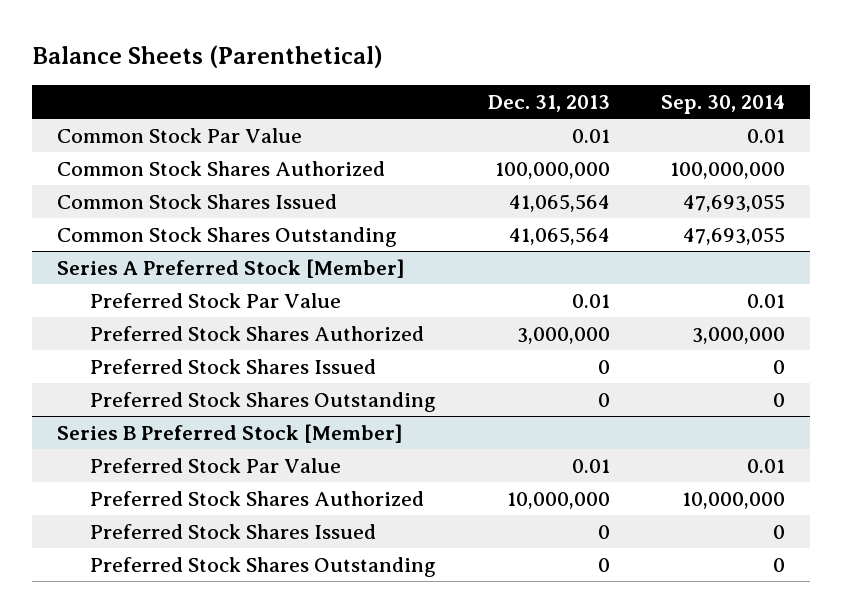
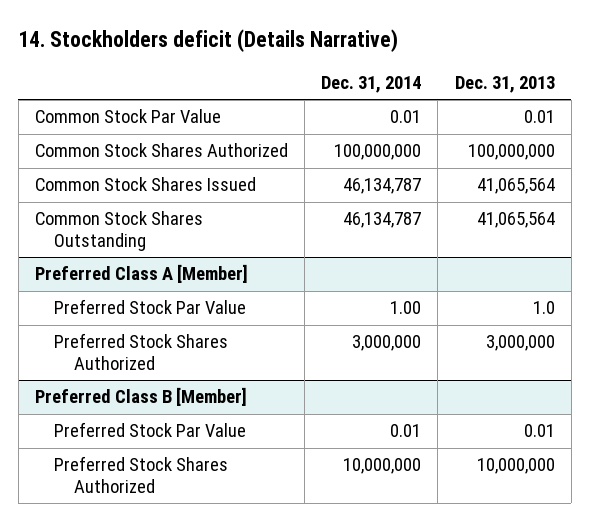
- Balance Sheets (Parenthetical)
+ 14. Stockholders deficit (Details Narrative)
- | Dec. 31, 2013 | Sep. 30, 2014
+ | Dec. 31, 2014 | Dec. 31, 2013
- Series A Preferred Stock [Member]
- Preferred Stock Par Value | 0.01 | 0.01
+ Preferred Class A [Member]
+ Preferred Stock Par Value | 1.00 | 1.0
- Preferred Stock Shares Issued | 0 | 0
- Preferred Stock Shares Outstanding | 0 | 0
- Series B Preferred Stock [Member]
+ Preferred Class B [Member]
- Preferred Stock Shares Issued | 0 | 0
- Preferred Stock Shares Outstanding | 0 | 0

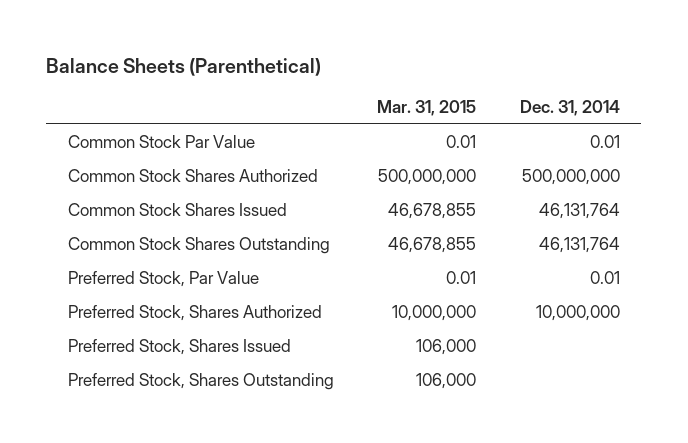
- 14. Stockholders deficit (Details Narrative)
+ Balance Sheets (Parenthetical)
- | Dec. 31, 2014 | Dec. 31, 2013
+ | Mar. 31, 2015 | Dec. 31, 2014
- Common Stock Shares Authorized | 100,000,000 | 100,000,000
- Common Stock Shares Issued | 46,134,787 | 41,065,564
- Common Stock Shares Outstanding | 46,134,787 | 41,065,564
- Preferred Class A [Member]
- Preferred Stock Par Value | 1.00 | 1.0
- Preferred Stock Shares Authorized | 3,000,000 | 3,000,000
- Preferred Class B [Member]
- Preferred Stock Par Value | 0.01 | 0.01
- Preferred Stock Shares Authorized | 10,000,000 | 10,000,000
+ Common Stock Shares Authorized | 500,000,000 | 500,000,000
+ Common Stock Shares Issued | 46,678,855 | 46,131,764
+ Common Stock Shares Outstanding | 46,678,855 | 46,131,764
+ Preferred Stock, Par Value | 0.01 | 0.01
+ Preferred Stock, Shares Authorized | 10,000,000 | 10,000,000
+ Preferred Stock, Shares Issued | 106,000 |
+ Preferred Stock, Shares Outstanding | 106,000 |

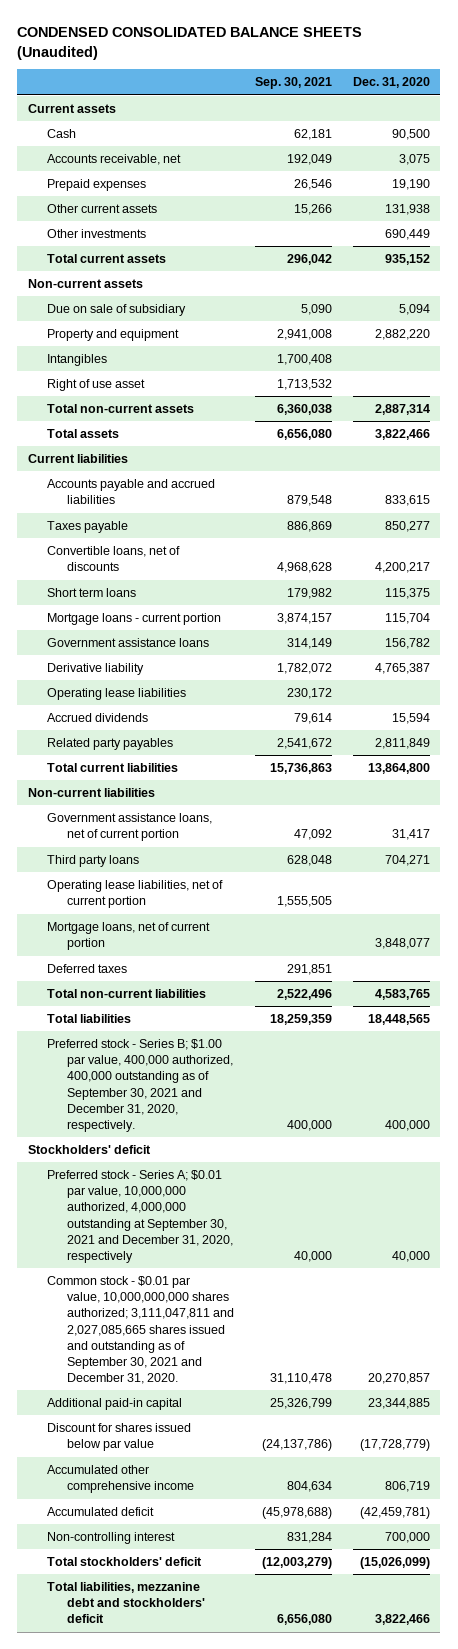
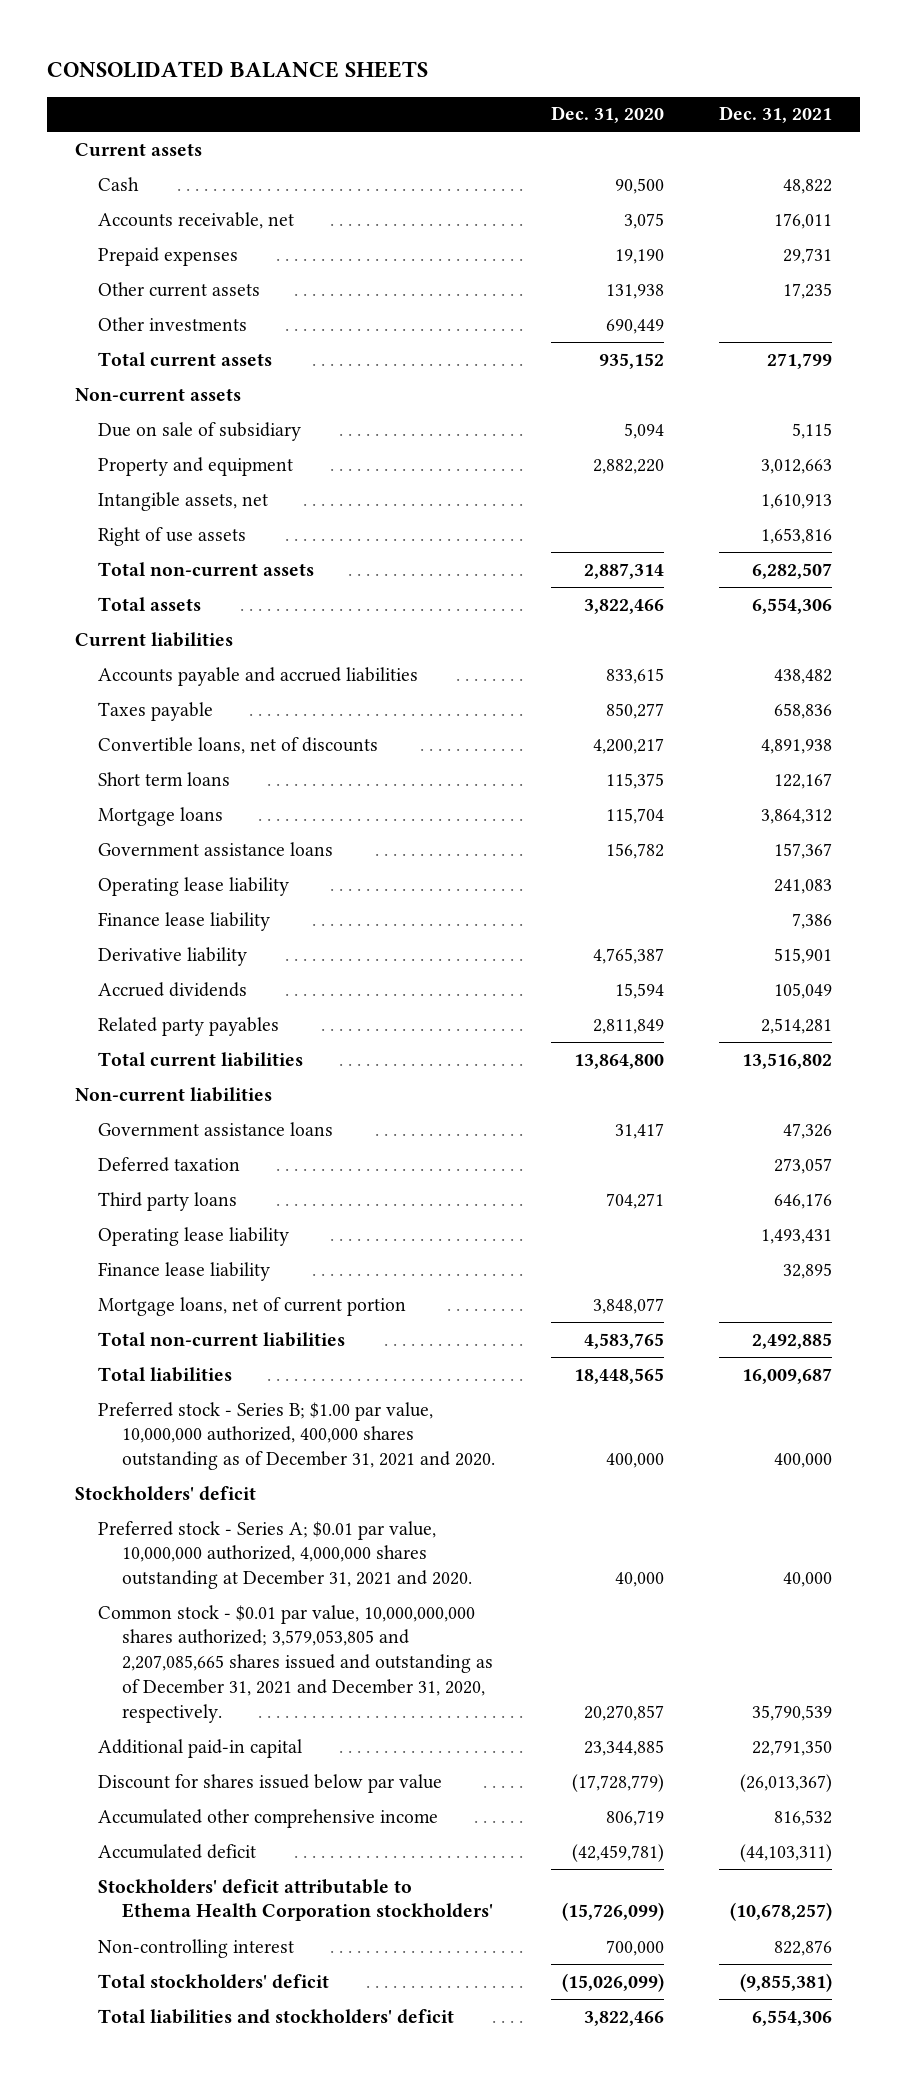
- CONDENSED CONSOLIDATED BALANCE SHEETS (Unaudited)
+ CONSOLIDATED BALANCE SHEETS
- | Sep. 30, 2021 | Dec. 31, 2020
+ | Dec. 31, 2020 | Dec. 31, 2021
- Intangibles | 1,700,408 |
- Right of use asset | 1,713,532 |
+ Intangible assets, net | | 1,610,913
+ Right of use assets | | 1,653,816
- Mortgage loans - current portion | 3,874,157 | 115,704
+ Mortgage loans | 115,704 | 3,864,312
+ Operating lease liability | | 241,083
+ Finance lease liability | | 7,386
- Operating lease liabilities | 230,172 |
- Government assistance loans, net of current portion | 47,092 | 31,417
+ Government assistance loans | 31,417 | 47,326
+ Deferred taxation | | 273,057
- Operating lease liabilities, net of current portion | 1,555,505 |
+ Operating lease liability | | 1,493,431
+ Finance lease liability | | 32,895
- Deferred taxes | 291,851 |
- Preferred stock - Series B; $1.00 par value, 400,000 authorized, 400,000 outstanding as of September 30, 2021 and December 31, 2020, respectively. | 400,000 | 400,000
+ Preferred stock - Series B; $1.00 par value, 10,000,000 authorized, 400,000 shares outstanding as of December 31, 2021 and 2020. | 400,000 | 400,000
- Preferred stock - Series A; $0.01 par value, 10,000,000 authorized, 4,000,000 outstanding at September 30, 2021 and December 31, 2020, respectively | 40,000 | 40,000
- Common stock - $0.01 par value, 10,000,000,000 shares authorized; 3,111,047,811 and 2,027,085,665 shares issued and outstanding as of September 30, 2021 and December 31, 2020. | 31,110,478 | 20,270,857
+ Preferred stock - Series A; $0.01 par value, 10,000,000 authorized, 4,000,000 shares outstanding at December 31, 2021 and 2020. | 40,000 | 40,000
+ Common stock - $0.01 par value, 10,000,000,000 shares authorized; 3,579,053,805 and 2,207,085,665 shares issued and outstanding as of December 31, 2021 and December 31, 2020, respectively. | 20,270,857 | 35,790,539
+ Stockholders' deficit attributable to Ethema Health Corporation stockholders' | (15,726,099) | (10,678,257)
- Total liabilities, mezzanine debt and stockholders' deficit | 6,656,080 | 3,822,466
+ Total liabilities and stockholders' deficit | 3,822,466 | 6,554,306

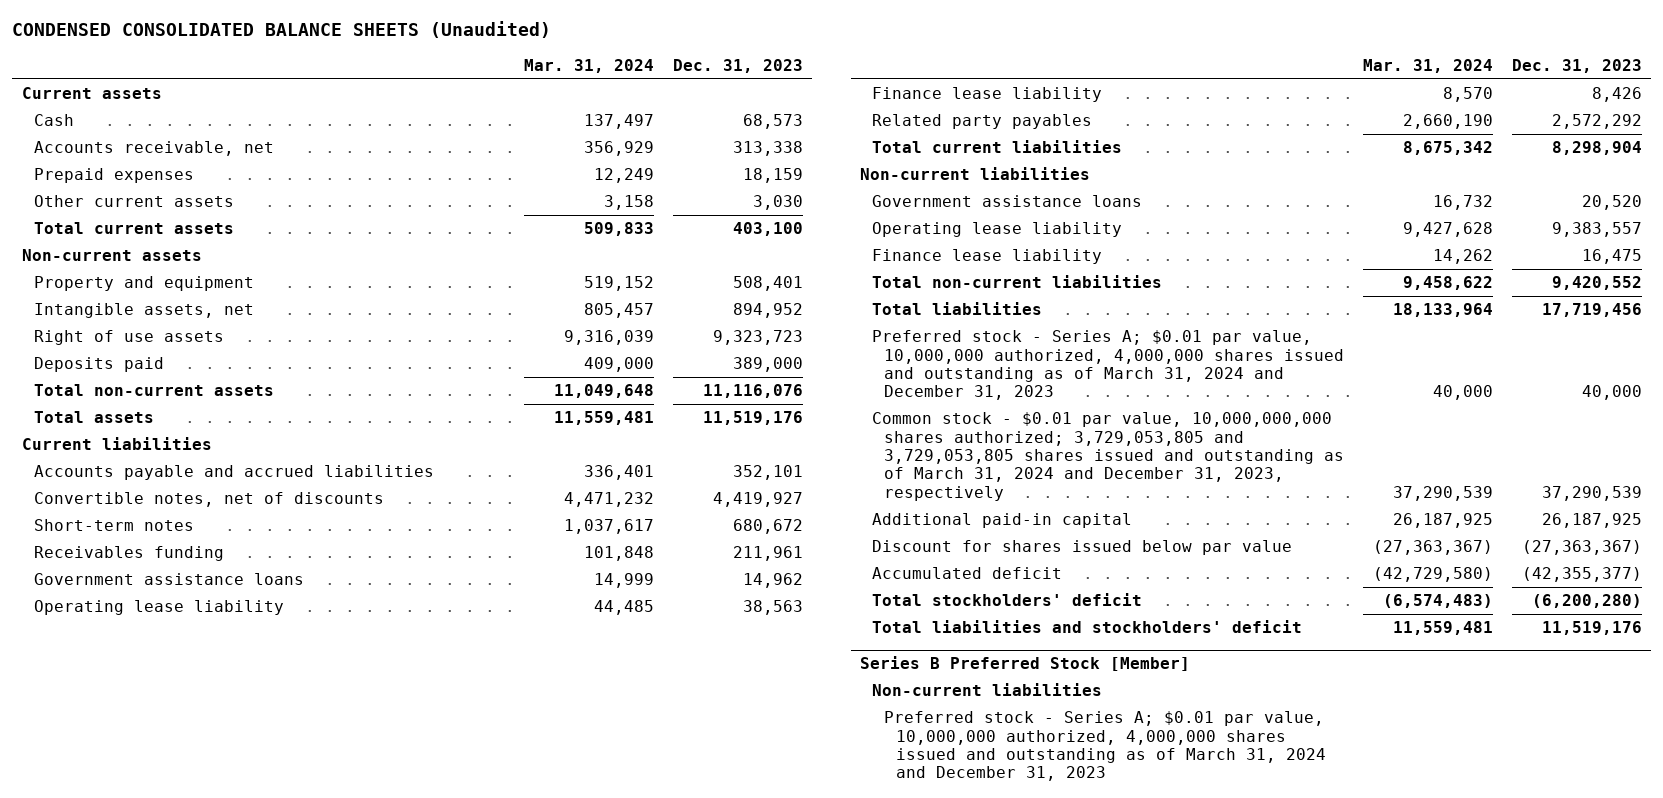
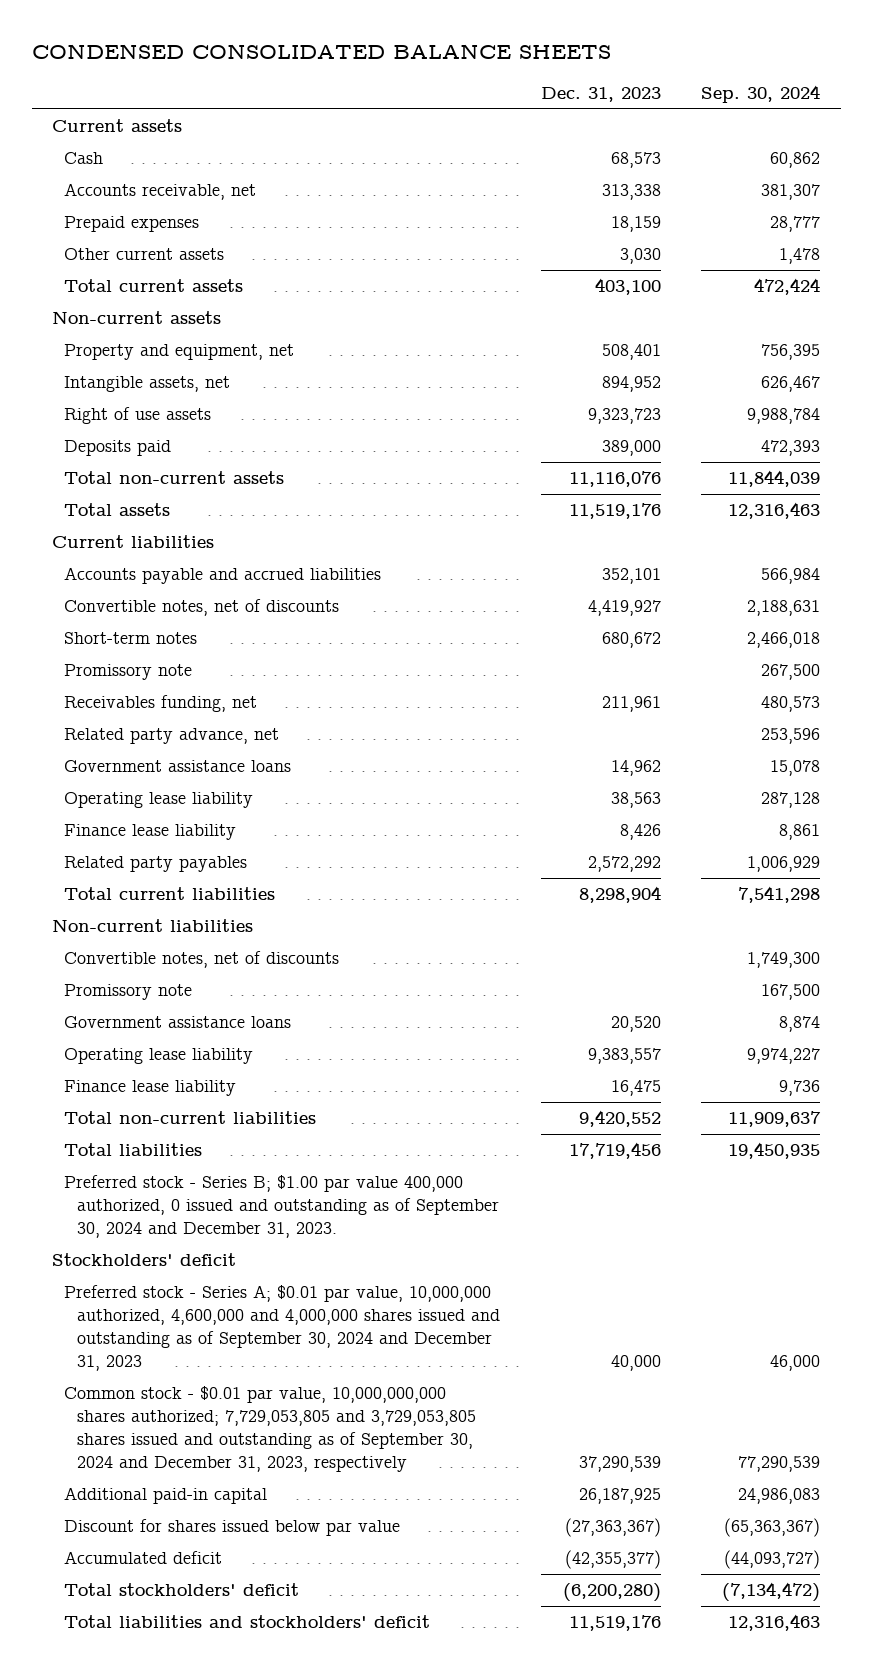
- CONDENSED CONSOLIDATED BALANCE SHEETS (Unaudited)
+ CONDENSED CONSOLIDATED BALANCE SHEETS
- | Mar. 31, 2024 | Dec. 31, 2023
+ | Dec. 31, 2023 | Sep. 30, 2024
- Property and equipment | 519,152 | 508,401
+ Property and equipment, net | 508,401 | 756,395
- Receivables funding | 101,848 | 211,961
+ Promissory note | | 267,500
+ Receivables funding, net | 211,961 | 480,573
+ Related party advance, net | | 253,596
+ Convertible notes, net of discounts | | 1,749,300
+ Promissory note | | 167,500
- Preferred stock - Series A; $0.01 par value, 10,000,000 authorized, 4,000,000 shares issued and outstanding as of March 31, 2024 and December 31, 2023 | 40,000 | 40,000
- Common stock - $0.01 par value, 10,000,000,000 shares authorized; 3,729,053,805 and 3,729,053,805 shares issued and outstanding as of March 31, 2024 and December 31, 2023, respectively | 37,290,539 | 37,290,539
+ Preferred stock - Series B; $1.00 par value 400,000 authorized, 0 issued and outstanding as of September 30, 2024 and December 31, 2023.
+ Stockholders' deficit
+ Preferred stock - Series A; $0.01 par value, 10,000,000 authorized, 4,600,000 and 4,000,000 shares issued and outstanding as of September 30, 2024 and December 31, 2023 | 40,000 | 46,000
+ Common stock - $0.01 par value, 10,000,000,000 shares authorized; 7,729,053,805 and 3,729,053,805 shares issued and outstanding as of September 30, 2024 and December 31, 2023, respectively | 37,290,539 | 77,290,539
- Series B Preferred Stock [Member]
- Non-current liabilities
- Preferred stock - Series A; $0.01 par value, 10,000,000 authorized, 4,000,000 shares issued and outstanding as of March 31, 2024 and December 31, 2023

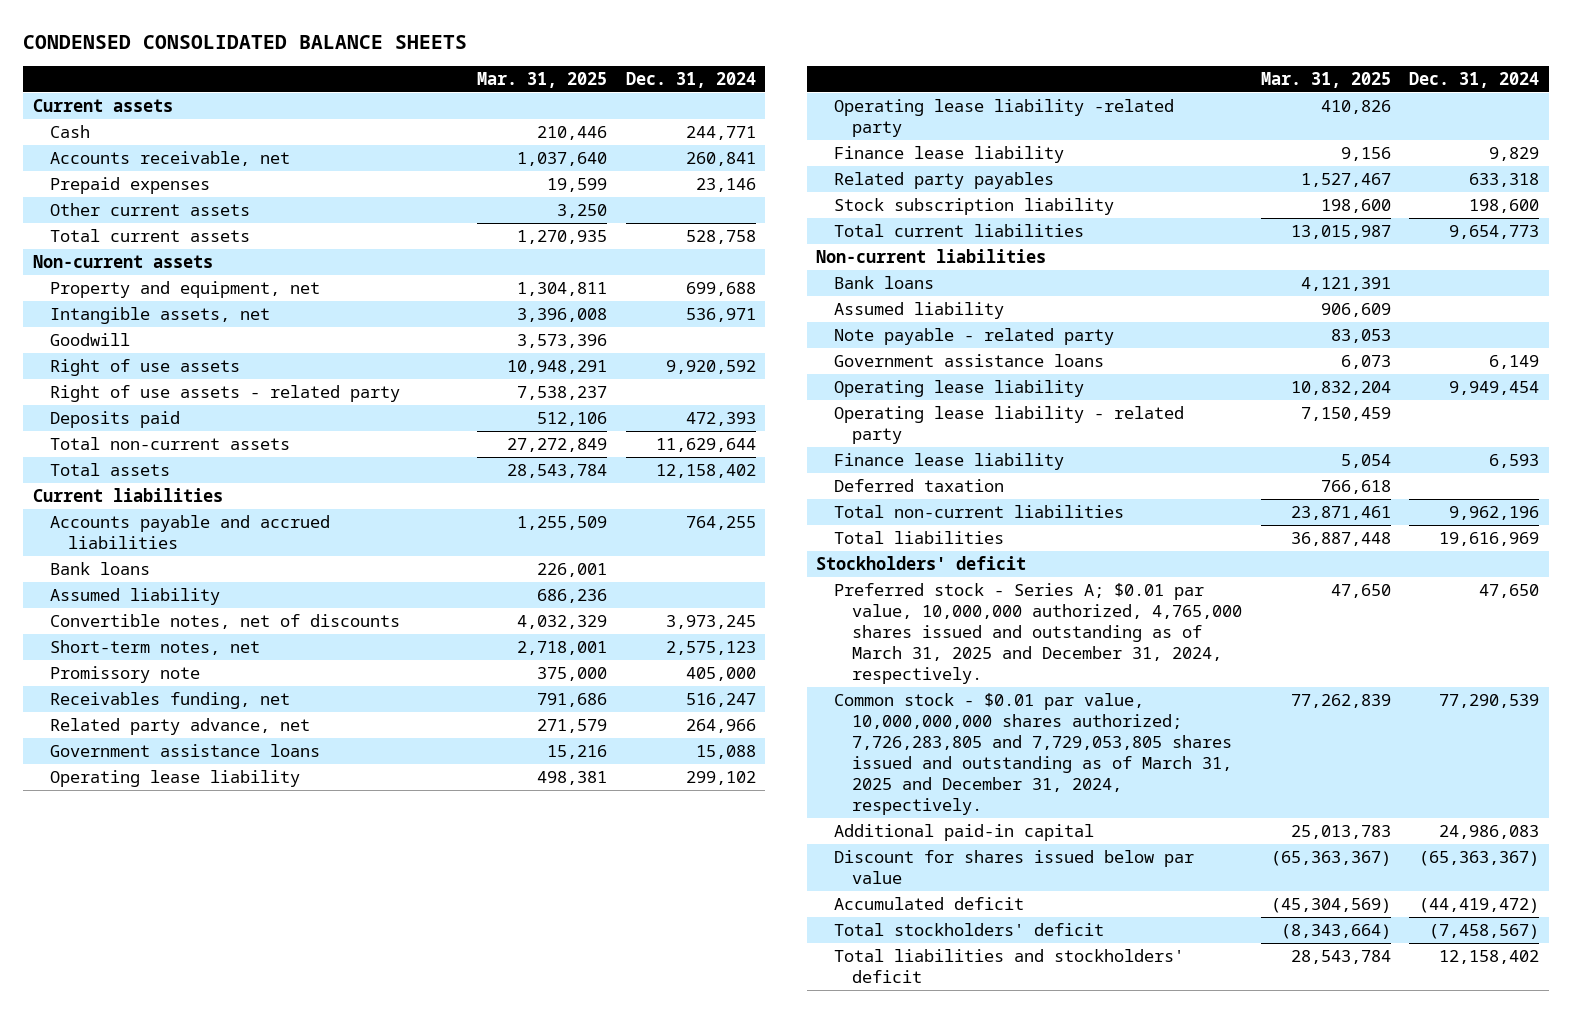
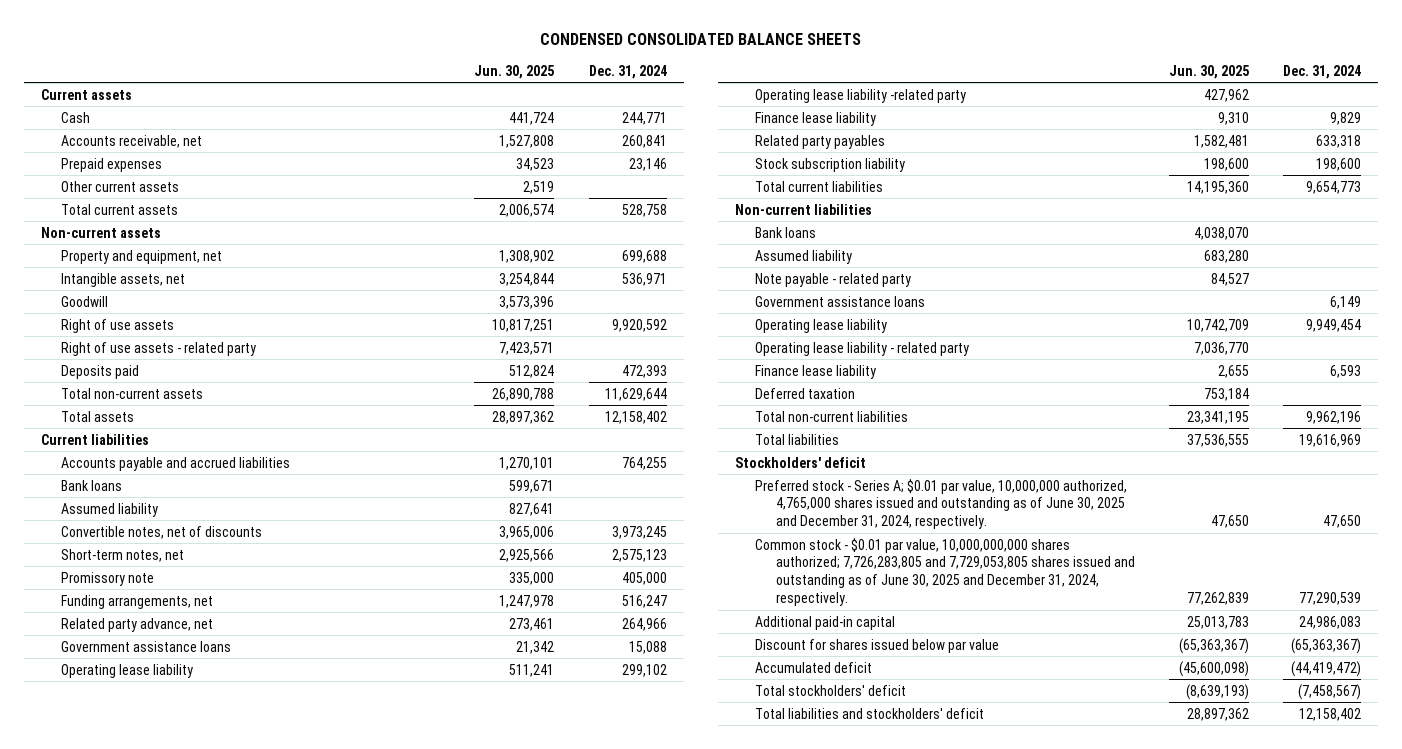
- | Mar. 31, 2025 | Dec. 31, 2024
+ | Jun. 30, 2025 | Dec. 31, 2024
- Receivables funding, net | 791,686 | 516,247
+ Funding arrangements, net | 1,247,978 | 516,247
- Preferred stock - Series A; $0.01 par value, 10,000,000 authorized, 4,765,000 shares issued and outstanding as of March 31, 2025 and December 31, 2024, respectively. | 47,650 | 47,650
- Common stock - $0.01 par value, 10,000,000,000 shares authorized; 7,726,283,805 and 7,729,053,805 shares issued and outstanding as of March 31, 2025 and December 31, 2024, respectively. | 77,262,839 | 77,290,539
+ Preferred stock - Series A; $0.01 par value, 10,000,000 authorized, 4,765,000 shares issued and outstanding as of June 30, 2025 and December 31, 2024, respectively. | 47,650 | 47,650
+ Common stock - $0.01 par value, 10,000,000,000 shares authorized; 7,726,283,805 and 7,729,053,805 shares issued and outstanding as of June 30, 2025 and December 31, 2024, respectively. | 77,262,839 | 77,290,539

